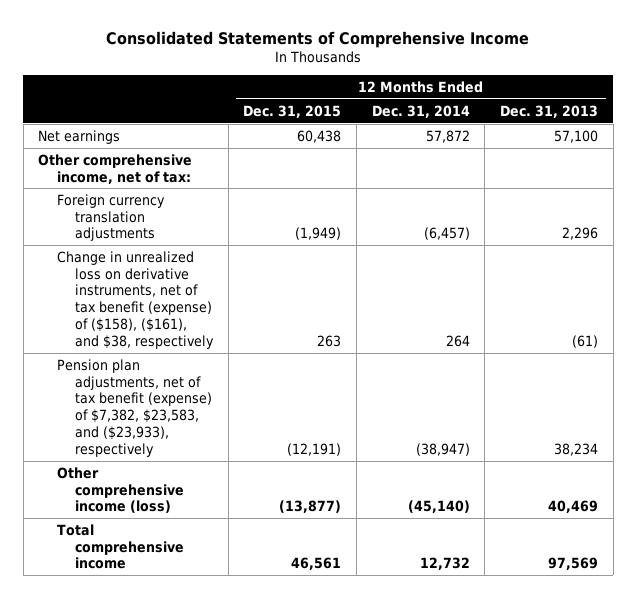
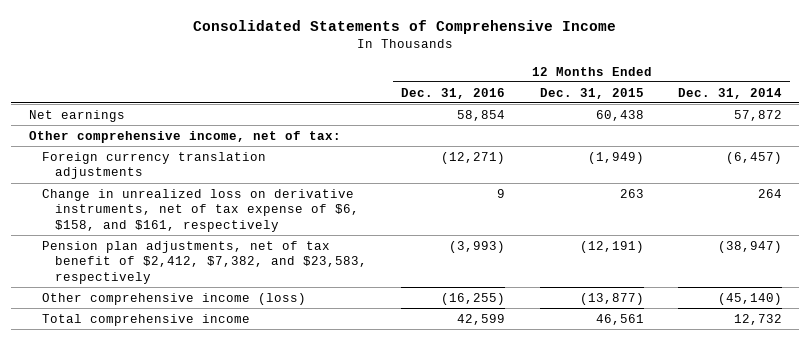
- | 12 Months Ended Dec. 31, 2015 | 12 Months Ended Dec. 31, 2014 | 12 Months Ended Dec. 31, 2013
+ | 12 Months Ended Dec. 31, 2016 | 12 Months Ended Dec. 31, 2015 | 12 Months Ended Dec. 31, 2014
- Change in unrealized loss on derivative instruments, net of tax benefit (expense) of ($158), ($161), and $38, respectively | 263 | 264 | (61)
- Pension plan adjustments, net of tax benefit (expense) of $7,382, $23,583, and ($23,933), respectively | (12,191) | (38,947) | 38,234
+ Change in unrealized loss on derivative instruments, net of tax expense of $6, $158, and $161, respectively | 9 | 263 | 264
+ Pension plan adjustments, net of tax benefit of $2,412, $7,382, and $23,583, respectively | (3,993) | (12,191) | (38,947)

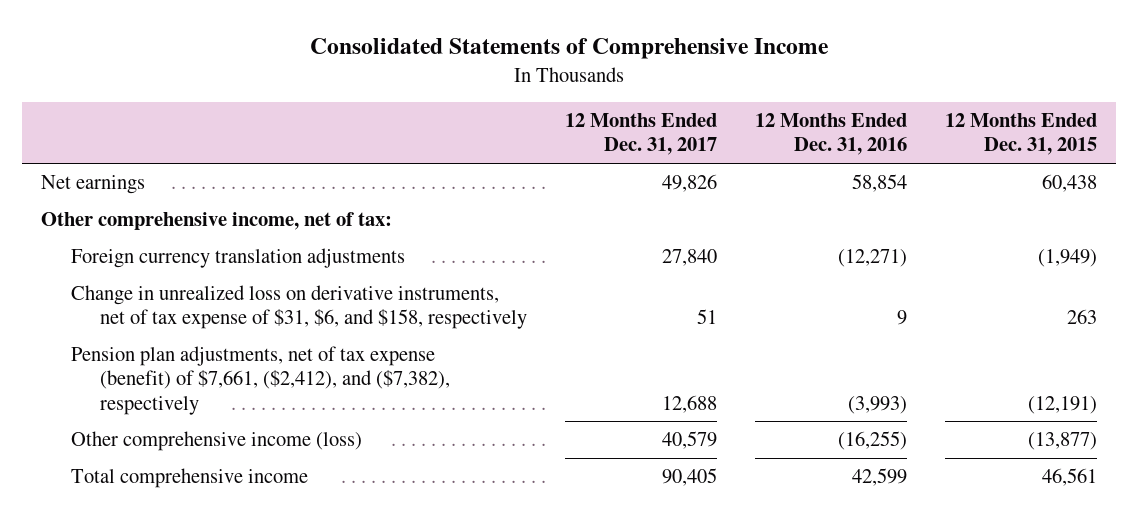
- | 12 Months Ended Dec. 31, 2016 | 12 Months Ended Dec. 31, 2015 | 12 Months Ended Dec. 31, 2014
+ | 12 Months Ended Dec. 31, 2017 | 12 Months Ended Dec. 31, 2016 | 12 Months Ended Dec. 31, 2015
- Change in unrealized loss on derivative instruments, net of tax expense of $6, $158, and $161, respectively | 9 | 263 | 264
- Pension plan adjustments, net of tax benefit of $2,412, $7,382, and $23,583, respectively | (3,993) | (12,191) | (38,947)
+ Change in unrealized loss on derivative instruments, net of tax expense of $31, $6, and $158, respectively | 51 | 9 | 263
+ Pension plan adjustments, net of tax expense (benefit) of $7,661, ($2,412), and ($7,382), respectively | 12,688 | (3,993) | (12,191)

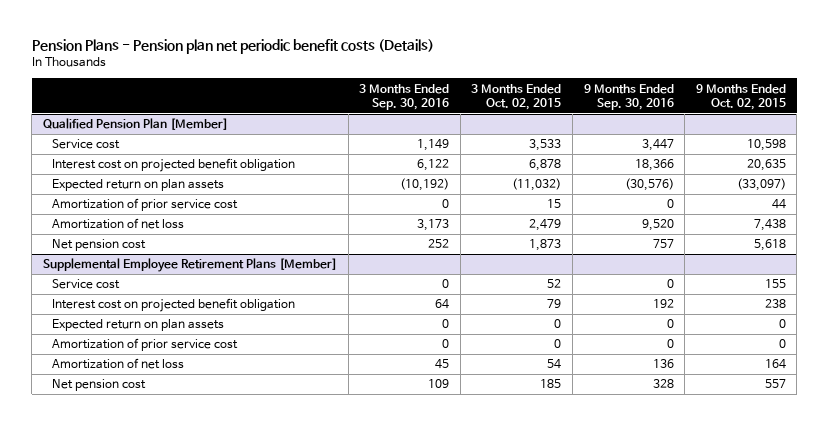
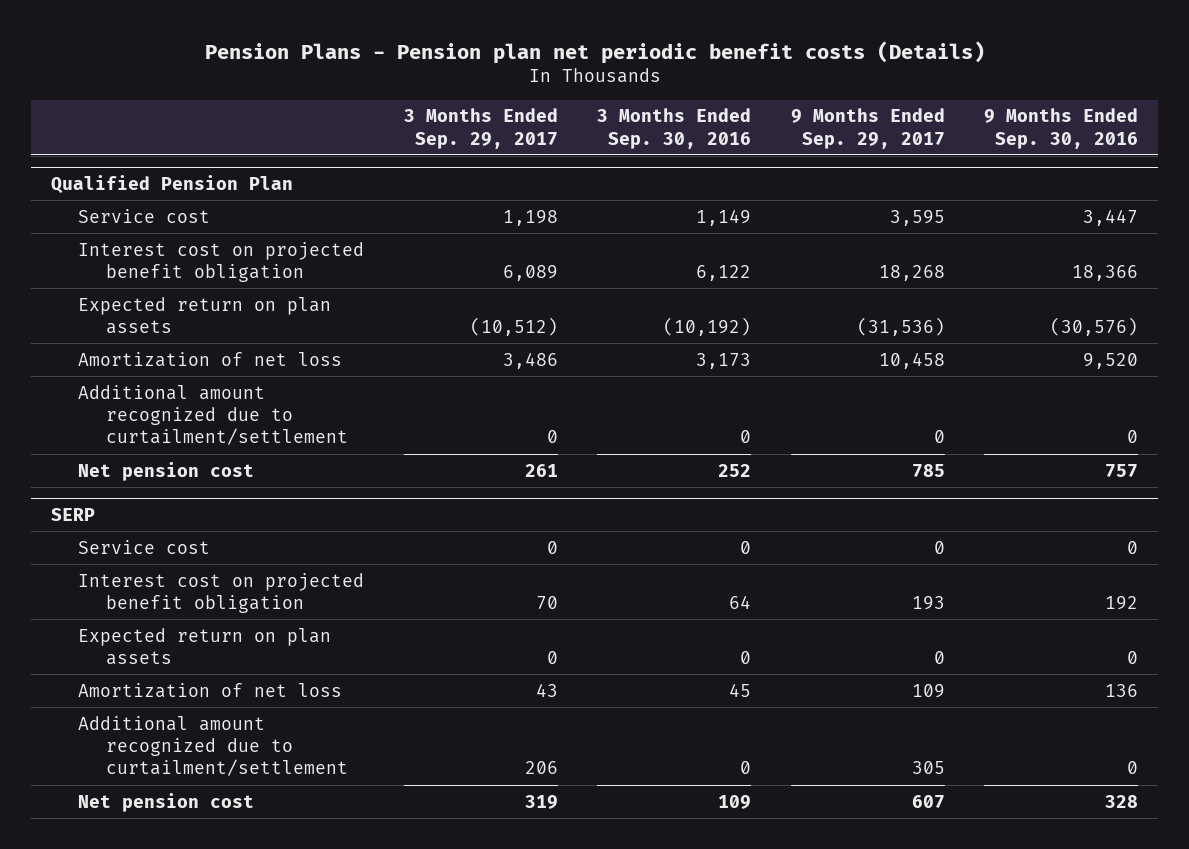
- | 3 Months Ended Sep. 30, 2016 | 3 Months Ended Oct. 02, 2015 | 9 Months Ended Sep. 30, 2016 | 9 Months Ended Oct. 02, 2015
+ | 3 Months Ended Sep. 29, 2017 | 3 Months Ended Sep. 30, 2016 | 9 Months Ended Sep. 29, 2017 | 9 Months Ended Sep. 30, 2016
- Qualified Pension Plan [Member]
+ Qualified Pension Plan
- Amortization of prior service cost | 0 | 15 | 0 | 44
+ Additional amount recognized due to curtailment/settlement | 0 | 0 | 0 | 0
- Supplemental Employee Retirement Plans [Member]
+ SERP
- Amortization of prior service cost | 0 | 0 | 0 | 0
+ Additional amount recognized due to curtailment/settlement | 206 | 0 | 305 | 0

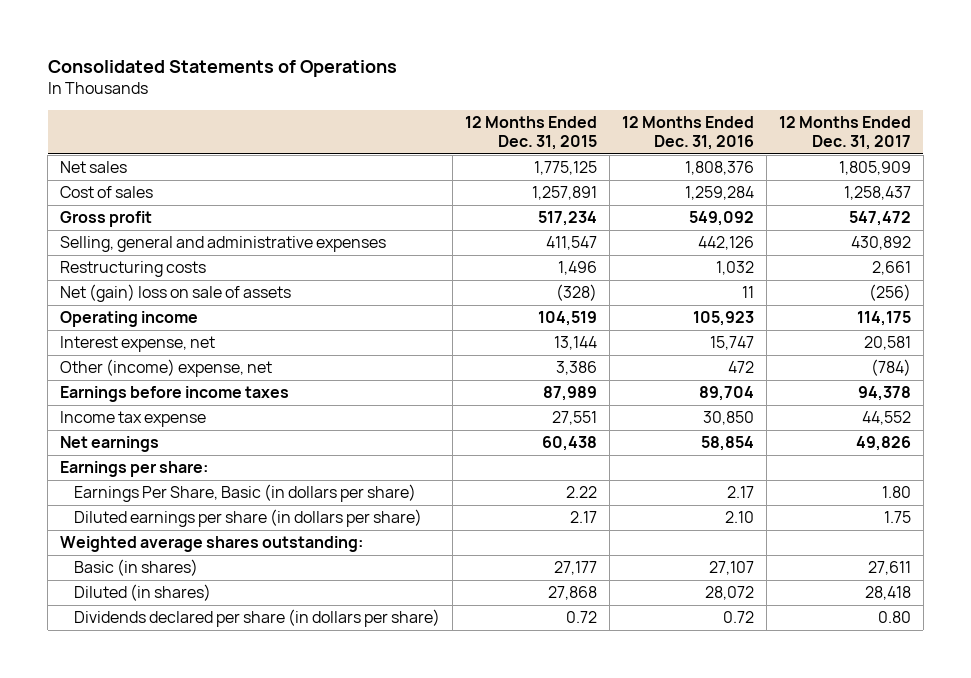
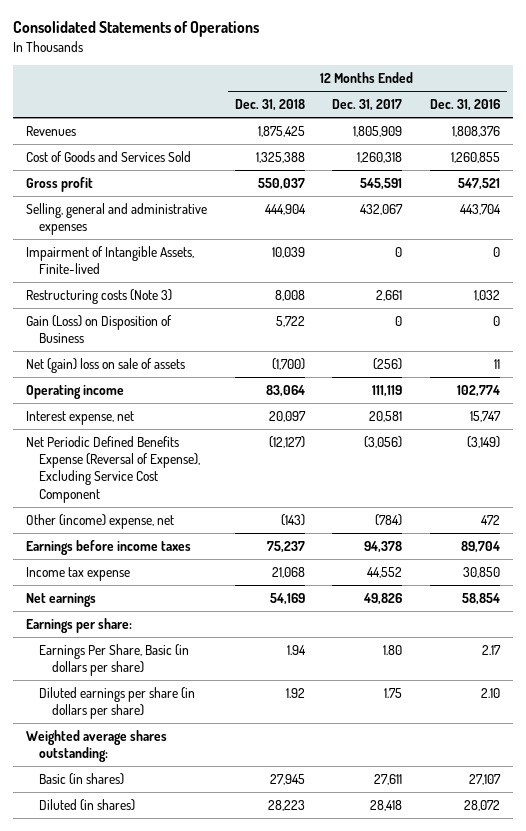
- | 12 Months Ended Dec. 31, 2015 | 12 Months Ended Dec. 31, 2016 | 12 Months Ended Dec. 31, 2017
+ | 12 Months Ended Dec. 31, 2018 | 12 Months Ended Dec. 31, 2017 | 12 Months Ended Dec. 31, 2016
- Net sales | 1,775,125 | 1,808,376 | 1,805,909
- Cost of sales | 1,257,891 | 1,259,284 | 1,258,437
- Gross profit | 517,234 | 549,092 | 547,472
- Selling, general and administrative expenses | 411,547 | 442,126 | 430,892
- Restructuring costs | 1,496 | 1,032 | 2,661
+ Revenues | 1,875,425 | 1,805,909 | 1,808,376
+ Cost of Goods and Services Sold | 1,325,388 | 1,260,318 | 1,260,855
+ Gross profit | 550,037 | 545,591 | 547,521
+ Selling, general and administrative expenses | 444,904 | 432,067 | 443,704
+ Impairment of Intangible Assets, Finite-lived | 10,039 | 0 | 0
+ Restructuring costs (Note 3) | 8,008 | 2,661 | 1,032
+ Gain (Loss) on Disposition of Business | 5,722 | 0 | 0
- Operating income | 104,519 | 105,923 | 114,175
+ Operating income | 83,064 | 111,119 | 102,774
+ Net Periodic Defined Benefits Expense (Reversal of Expense), Excluding Service Cost Component | (12,127) | (3,056) | (3,149)
- Dividends declared per share (in dollars per share) | 0.72 | 0.72 | 0.80

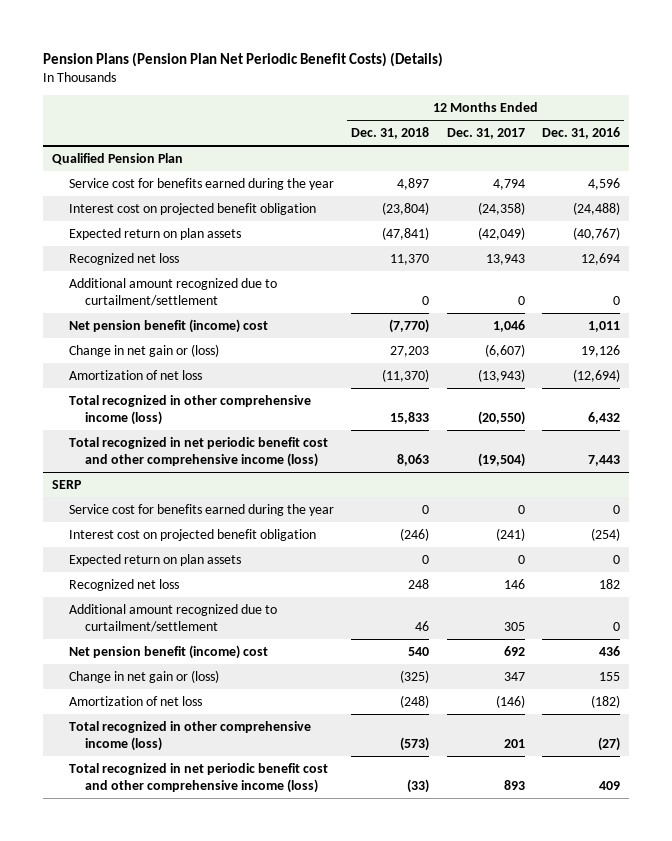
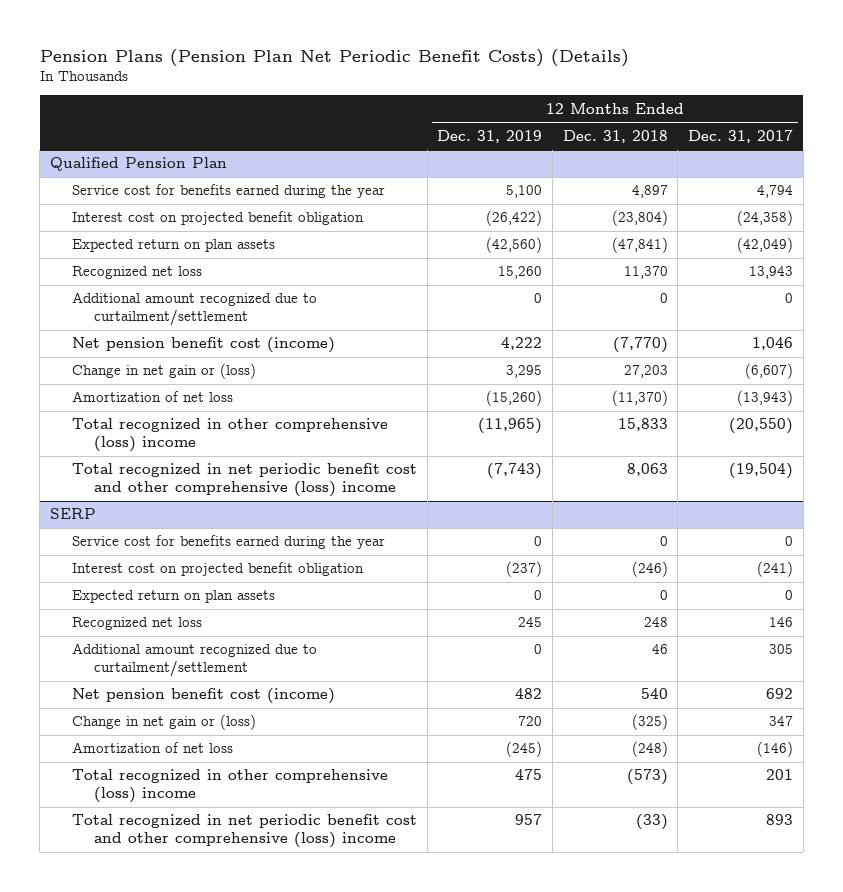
- | 12 Months Ended Dec. 31, 2018 | 12 Months Ended Dec. 31, 2017 | 12 Months Ended Dec. 31, 2016
+ | 12 Months Ended Dec. 31, 2019 | 12 Months Ended Dec. 31, 2018 | 12 Months Ended Dec. 31, 2017
@ Qualified Pension Plan
- Net pension benefit (income) cost | (7,770) | 1,046 | 1,011
+ Net pension benefit cost (income) | 4,222 | (7,770) | 1,046
- Total recognized in other comprehensive income (loss) | 15,833 | (20,550) | 6,432
- Total recognized in net periodic benefit cost and other comprehensive income (loss) | 8,063 | (19,504) | 7,443
+ Total recognized in other comprehensive (loss) income | (11,965) | 15,833 | (20,550)
+ Total recognized in net periodic benefit cost and other comprehensive (loss) income | (7,743) | 8,063 | (19,504)
@ SERP
- Net pension benefit (income) cost | 540 | 692 | 436
+ Net pension benefit cost (income) | 482 | 540 | 692
- Total recognized in other comprehensive income (loss) | (573) | 201 | (27)
- Total recognized in net periodic benefit cost and other comprehensive income (loss) | (33) | 893 | 409
+ Total recognized in other comprehensive (loss) income | 475 | (573) | 201
+ Total recognized in net periodic benefit cost and other comprehensive (loss) income | 957 | (33) | 893

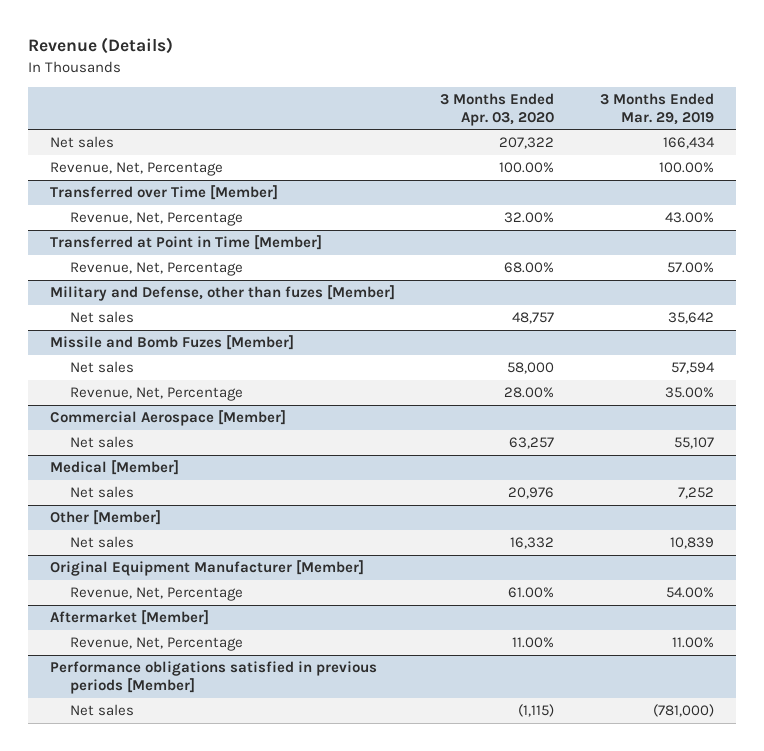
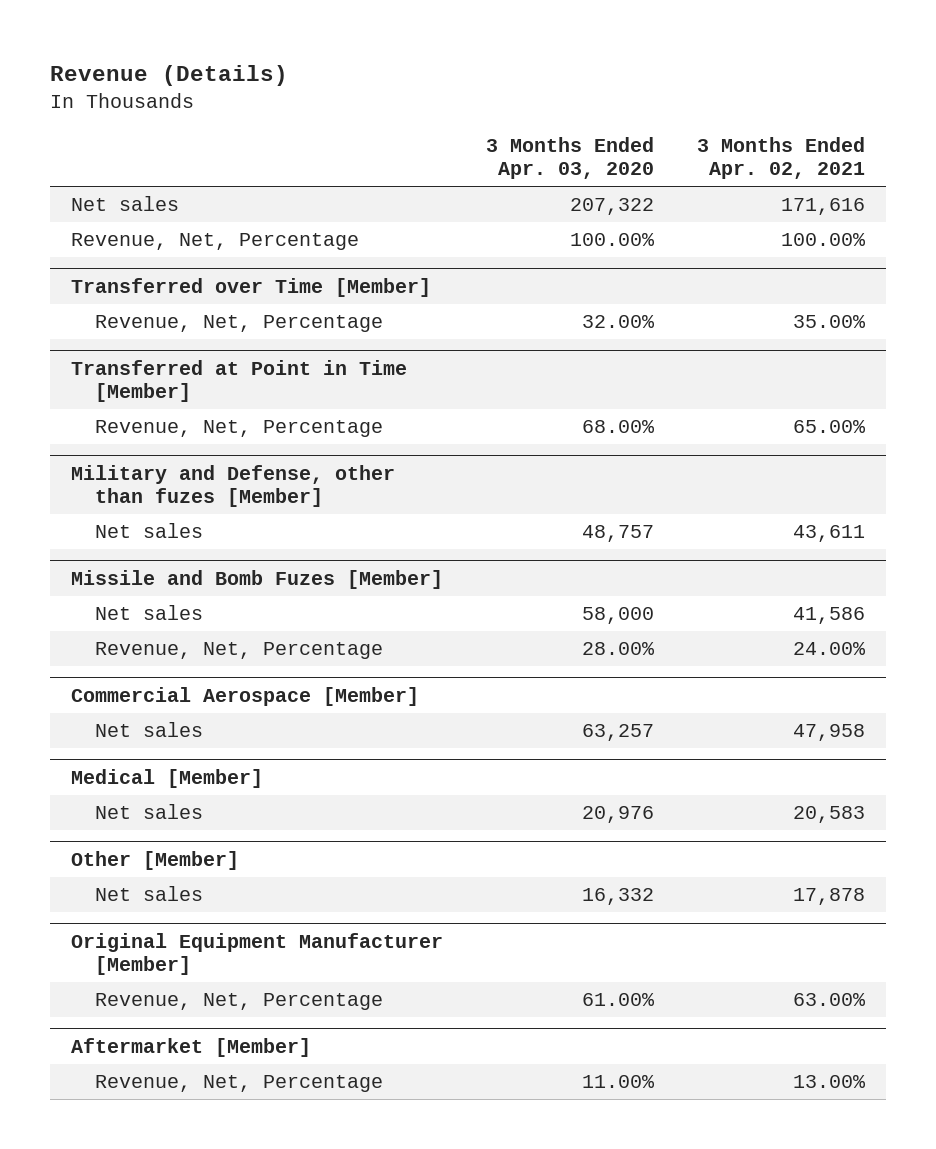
- | 3 Months Ended Apr. 03, 2020 | 3 Months Ended Mar. 29, 2019
+ | 3 Months Ended Apr. 03, 2020 | 3 Months Ended Apr. 02, 2021
- Performance obligations satisfied in previous periods [Member]
- Net sales | (1,115) | (781,000)

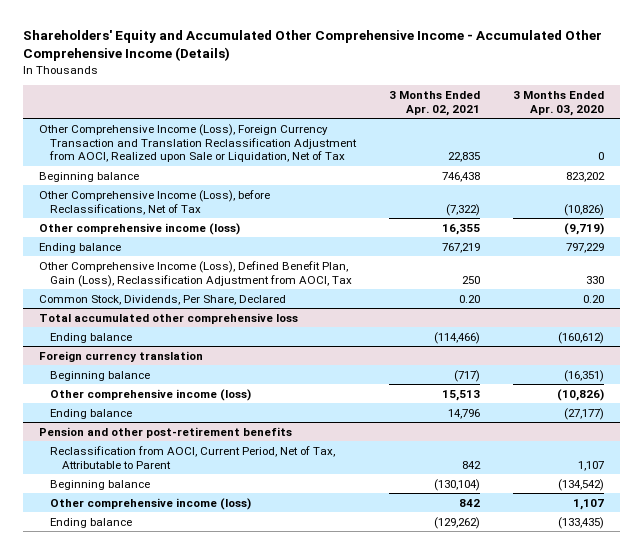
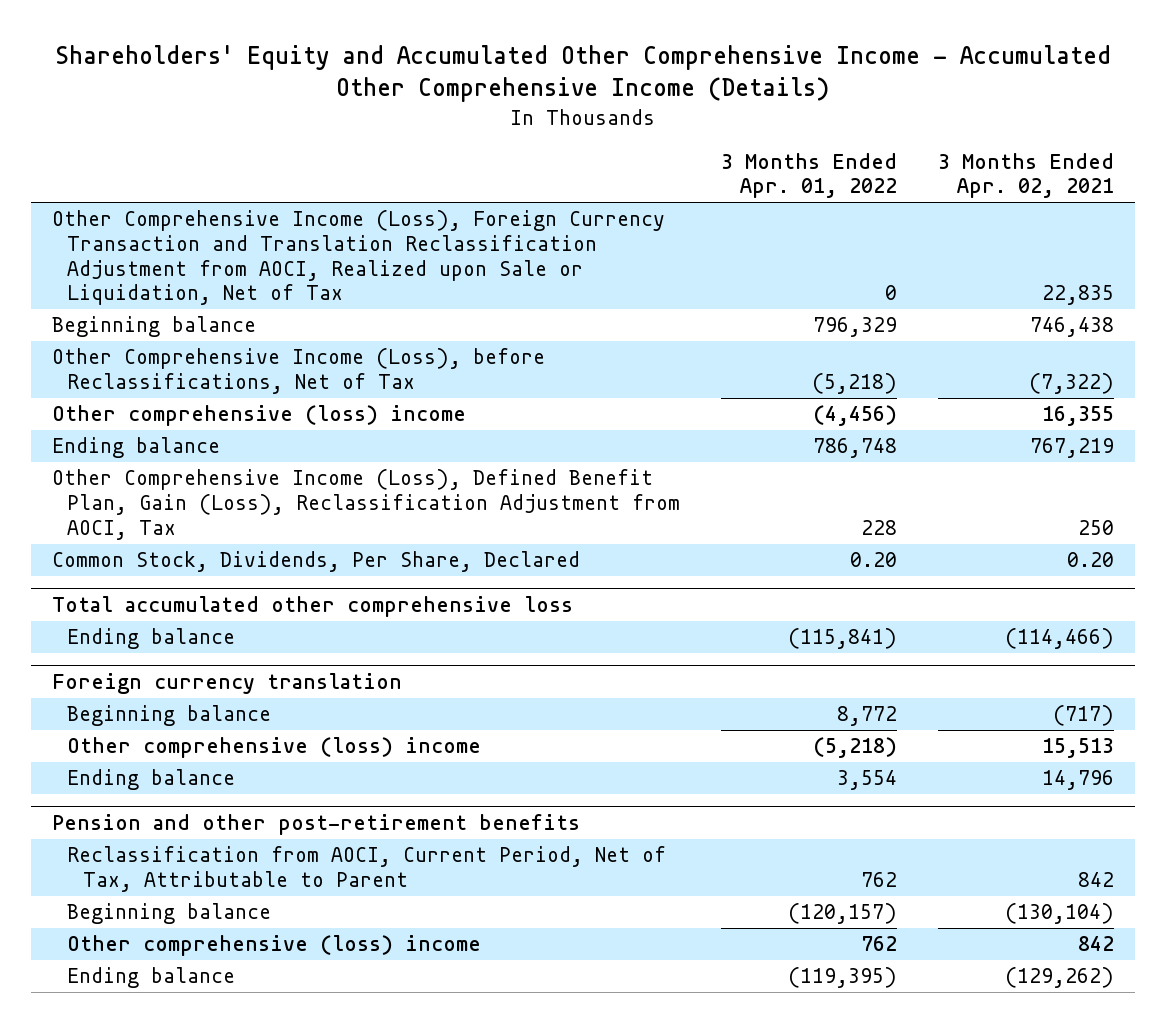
- | 3 Months Ended Apr. 02, 2021 | 3 Months Ended Apr. 03, 2020
+ | 3 Months Ended Apr. 01, 2022 | 3 Months Ended Apr. 02, 2021
- Other comprehensive income (loss) | 16,355 | (9,719)
+ Other comprehensive (loss) income | (4,456) | 16,355
@ Foreign currency translation
- Other comprehensive income (loss) | 15,513 | (10,826)
+ Other comprehensive (loss) income | (5,218) | 15,513
@ Pension and other post-retirement benefits
- Other comprehensive income (loss) | 842 | 1,107
+ Other comprehensive (loss) income | 762 | 842

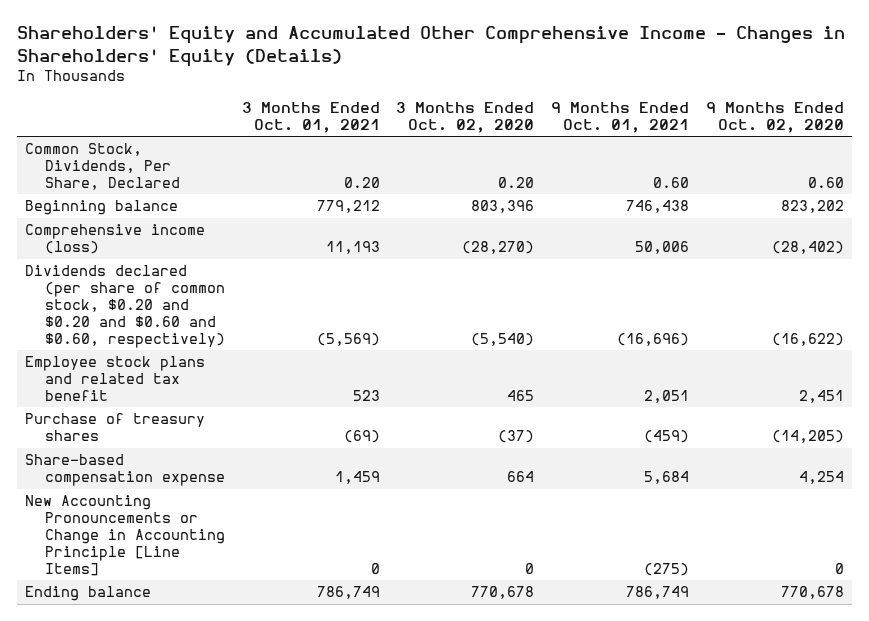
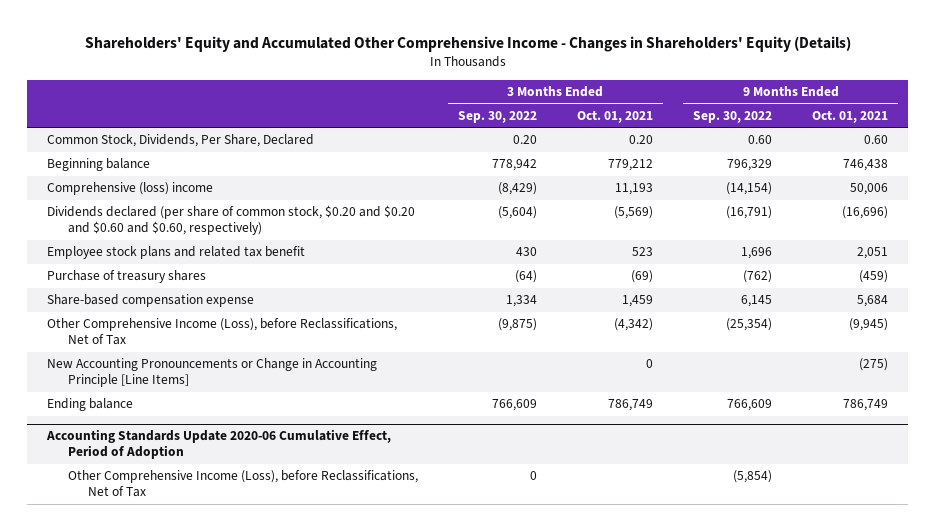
- | 3 Months Ended Oct. 01, 2021 | 3 Months Ended Oct. 02, 2020 | 9 Months Ended Oct. 01, 2021 | 9 Months Ended Oct. 02, 2020
+ | 3 Months Ended Sep. 30, 2022 | 3 Months Ended Oct. 01, 2021 | 9 Months Ended Sep. 30, 2022 | 9 Months Ended Oct. 01, 2021
- Comprehensive income (loss) | 11,193 | (28,270) | 50,006 | (28,402)
+ Comprehensive (loss) income | (8,429) | 11,193 | (14,154) | 50,006
+ Other Comprehensive Income (Loss), before Reclassifications, Net of Tax | (9,875) | (4,342) | (25,354) | (9,945)
+ Accounting Standards Update 2020-06 Cumulative Effect, Period of Adoption
+ Other Comprehensive Income (Loss), before Reclassifications, Net of Tax | 0 | | (5,854) |

